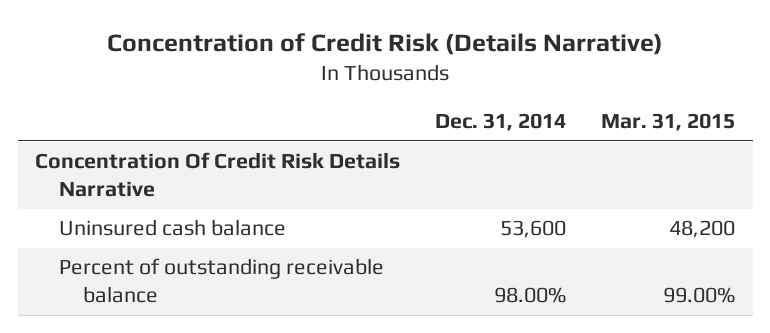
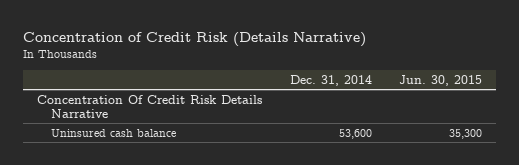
- | Dec. 31, 2014 | Mar. 31, 2015
+ | Dec. 31, 2014 | Jun. 30, 2015
- Percent of outstanding receivable balance | 98.00% | 99.00%

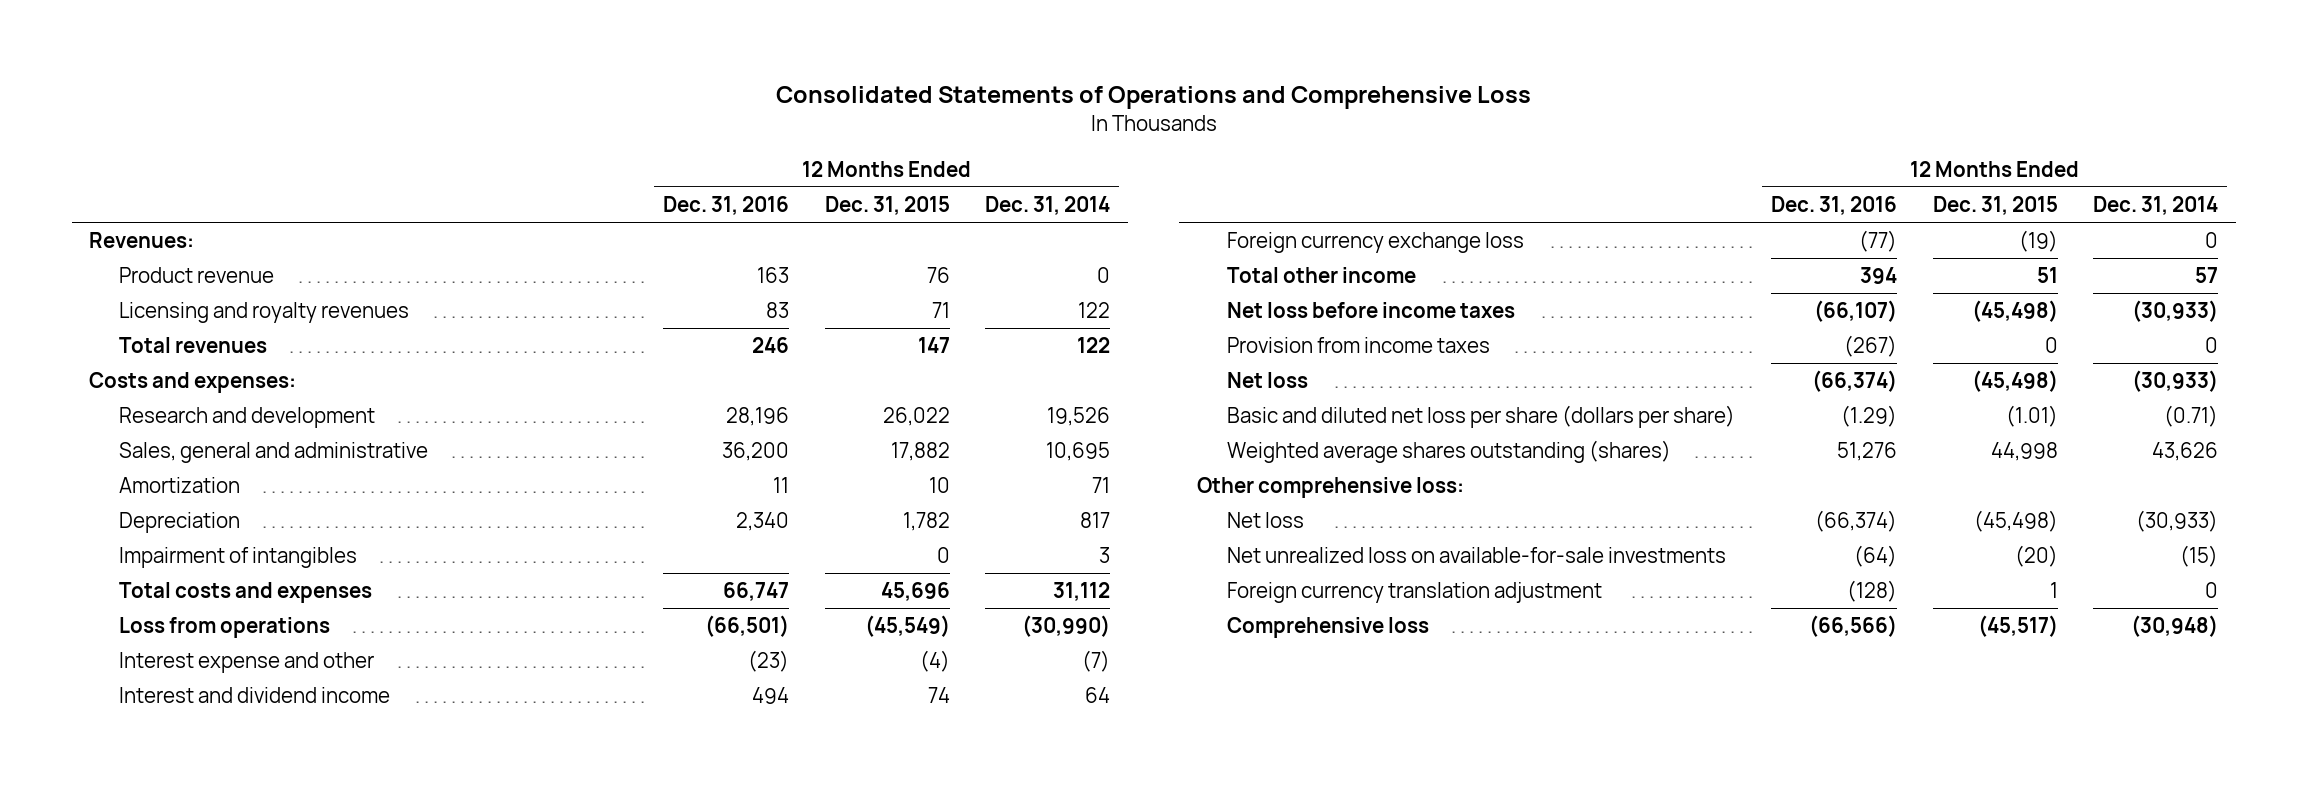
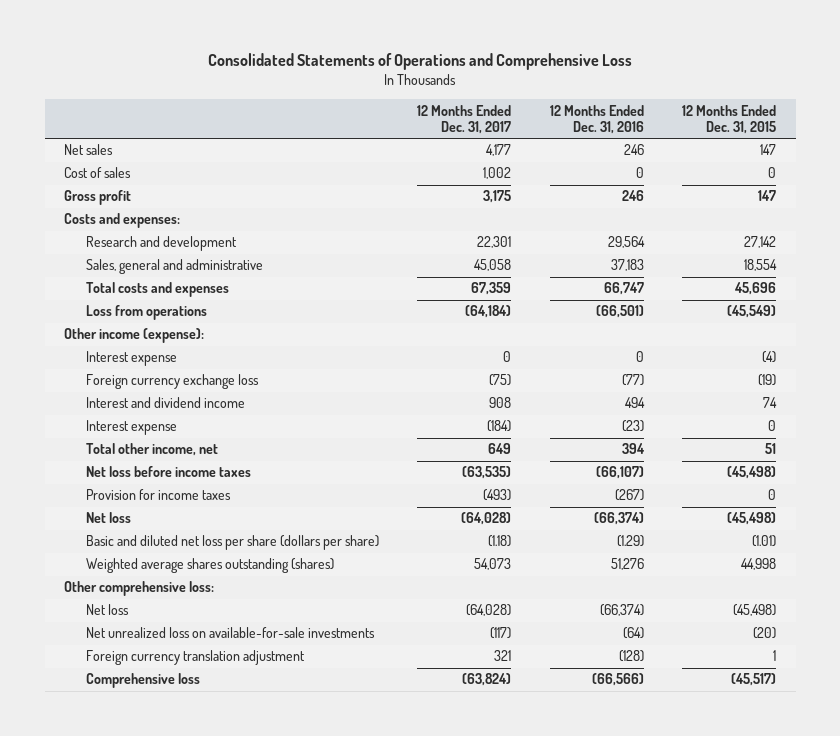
- | 12 Months Ended Dec. 31, 2016 | 12 Months Ended Dec. 31, 2015 | 12 Months Ended Dec. 31, 2014
+ | 12 Months Ended Dec. 31, 2017 | 12 Months Ended Dec. 31, 2016 | 12 Months Ended Dec. 31, 2015
- Revenues:
- Product revenue | 163 | 76 | 0
- Licensing and royalty revenues | 83 | 71 | 122
- Total revenues | 246 | 147 | 122
+ Net sales | 4,177 | 246 | 147
+ Cost of sales | 1,002 | 0 | 0
+ Gross profit | 3,175 | 246 | 147
- Research and development | 28,196 | 26,022 | 19,526
- Sales, general and administrative | 36,200 | 17,882 | 10,695
- Amortization | 11 | 10 | 71
- Depreciation | 2,340 | 1,782 | 817
- Impairment of intangibles | | 0 | 3
+ Research and development | 22,301 | 29,564 | 27,142
+ Sales, general and administrative | 45,058 | 37,183 | 18,554
- Interest expense and other | (23) | (4) | (7)
+ Other income (expense):
+ Interest expense | 0 | 0 | (4)
- Total other income | 394 | 51 | 57
moved down: Interest and dividend income | 908 | 494 | 74
+ Interest expense | (184) | (23) | 0
+ Total other income, net | 649 | 394 | 51
- Provision from income taxes | (267) | 0 | 0
+ Provision for income taxes | (493) | (267) | 0

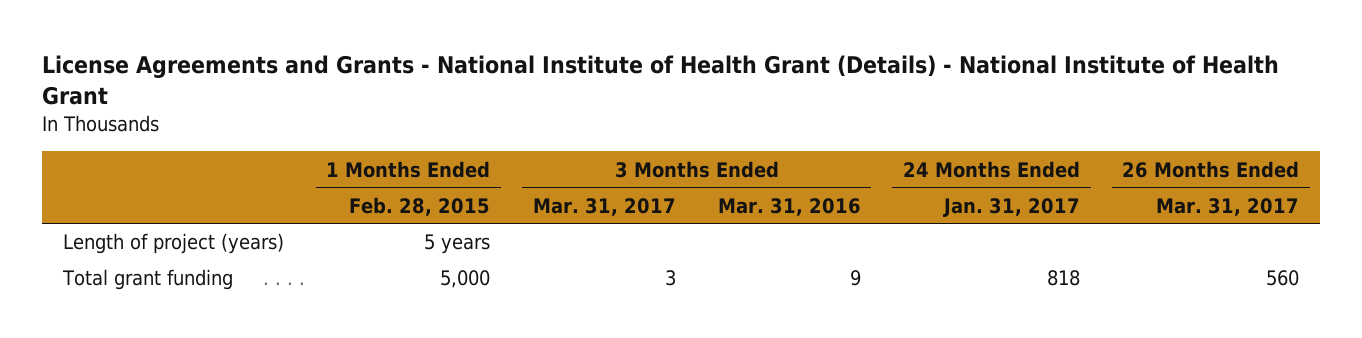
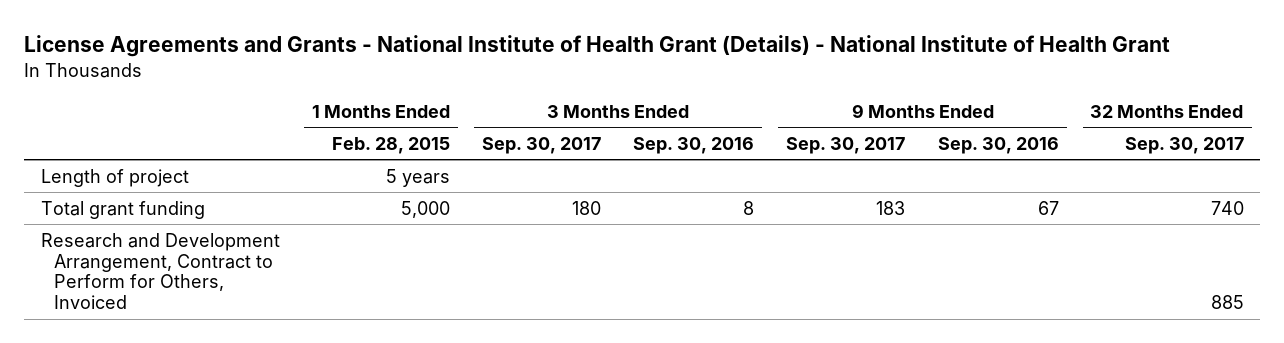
- | 1 Months Ended Feb. 28, 2015 | 3 Months Ended Mar. 31, 2017 | 3 Months Ended Mar. 31, 2016 | 24 Months Ended Jan. 31, 2017 | 26 Months Ended Mar. 31, 2017
+ | 1 Months Ended Feb. 28, 2015 | 3 Months Ended Sep. 30, 2017 | 3 Months Ended Sep. 30, 2016 | 9 Months Ended Sep. 30, 2017 | 9 Months Ended Sep. 30, 2016 | 32 Months Ended Sep. 30, 2017
- Length of project (years) | 5 years | | | |
+ Length of project | 5 years | | | | |
+ Research and Development Arrangement, Contract to Perform for Others, Invoiced | | | | | | 885

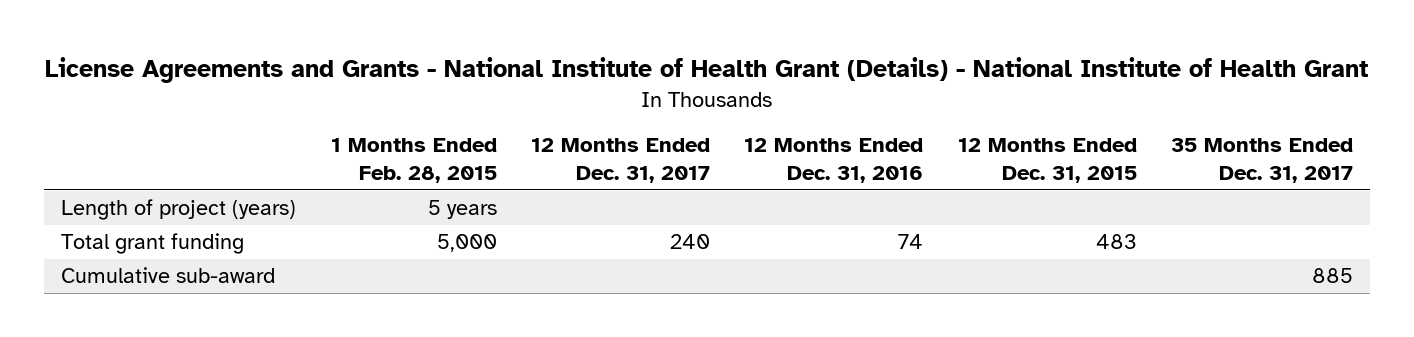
- | 1 Months Ended Feb. 28, 2015 | 3 Months Ended Sep. 30, 2017 | 3 Months Ended Sep. 30, 2016 | 9 Months Ended Sep. 30, 2017 | 9 Months Ended Sep. 30, 2016 | 32 Months Ended Sep. 30, 2017
+ | 1 Months Ended Feb. 28, 2015 | 12 Months Ended Dec. 31, 2017 | 12 Months Ended Dec. 31, 2016 | 12 Months Ended Dec. 31, 2015 | 35 Months Ended Dec. 31, 2017
- Length of project | 5 years | | | | |
+ Length of project (years) | 5 years | | | |
- Research and Development Arrangement, Contract to Perform for Others, Invoiced | | | | | | 885
+ Cumulative sub-award | | | | | 885

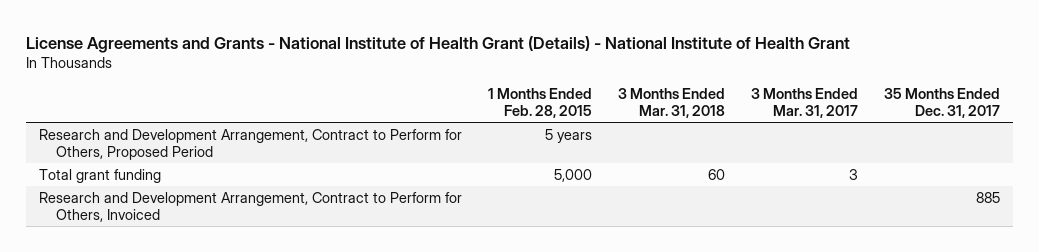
- | 1 Months Ended Feb. 28, 2015 | 12 Months Ended Dec. 31, 2017 | 12 Months Ended Dec. 31, 2016 | 12 Months Ended Dec. 31, 2015 | 35 Months Ended Dec. 31, 2017
+ | 1 Months Ended Feb. 28, 2015 | 3 Months Ended Mar. 31, 2018 | 3 Months Ended Mar. 31, 2017 | 35 Months Ended Dec. 31, 2017
- Length of project (years) | 5 years | | | |
+ Research and Development Arrangement, Contract to Perform for Others, Proposed Period | 5 years | | |
- Cumulative sub-award | | | | | 885
+ Research and Development Arrangement, Contract to Perform for Others, Invoiced | | | | 885

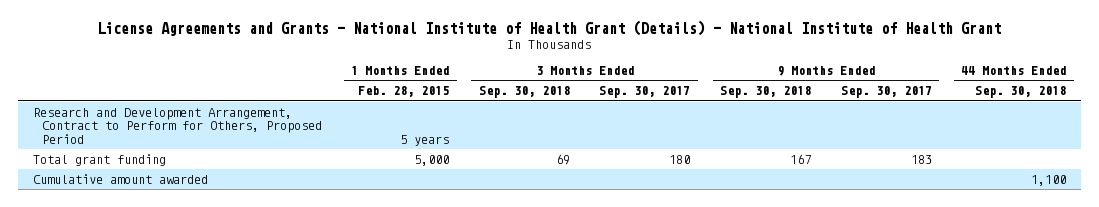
- | 1 Months Ended Feb. 28, 2015 | 3 Months Ended Mar. 31, 2018 | 3 Months Ended Mar. 31, 2017 | 35 Months Ended Dec. 31, 2017
+ | 1 Months Ended Feb. 28, 2015 | 3 Months Ended Sep. 30, 2018 | 3 Months Ended Sep. 30, 2017 | 9 Months Ended Sep. 30, 2018 | 9 Months Ended Sep. 30, 2017 | 44 Months Ended Sep. 30, 2018
- Research and Development Arrangement, Contract to Perform for Others, Invoiced | | | | 885
+ Cumulative amount awarded | | | | | | 1,100

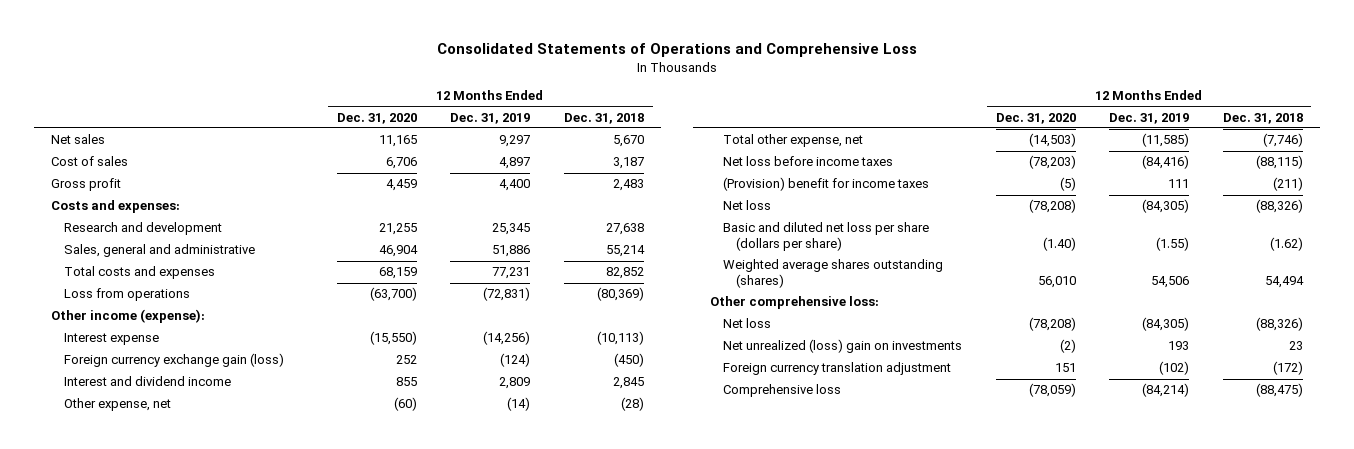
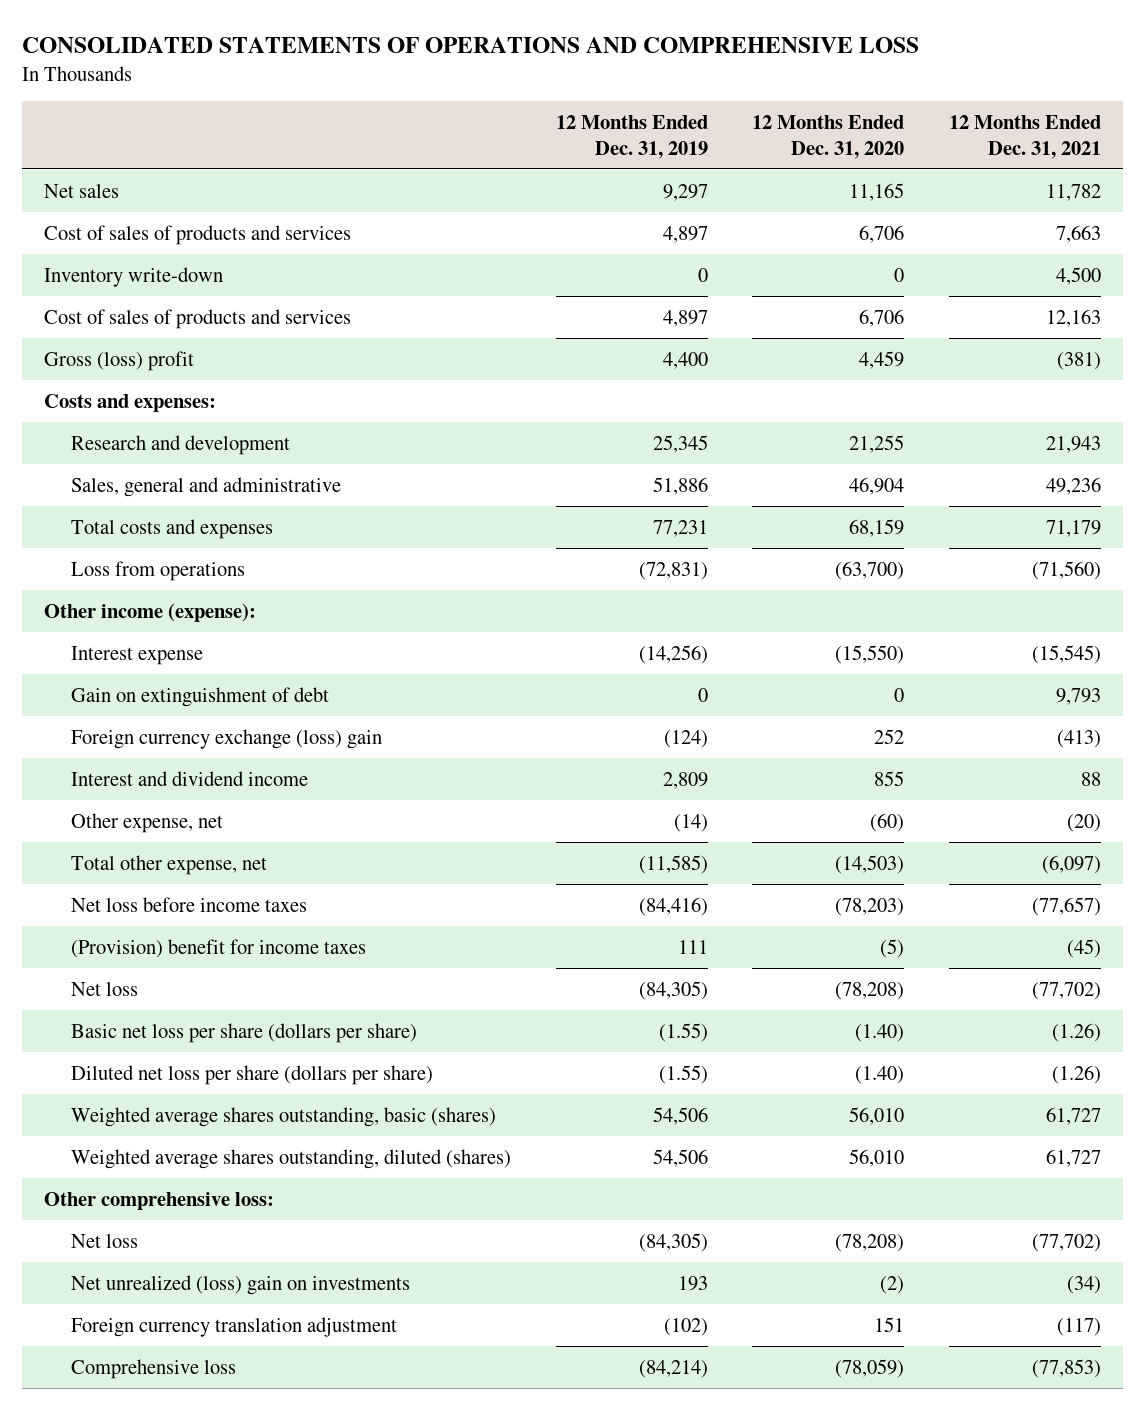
- Consolidated Statements of Operations and Comprehensive Loss
+ CONSOLIDATED STATEMENTS OF OPERATIONS AND COMPREHENSIVE LOSS
- | 12 Months Ended Dec. 31, 2020 | 12 Months Ended Dec. 31, 2019 | 12 Months Ended Dec. 31, 2018
+ | 12 Months Ended Dec. 31, 2019 | 12 Months Ended Dec. 31, 2020 | 12 Months Ended Dec. 31, 2021
- Cost of sales | 6,706 | 4,897 | 3,187
- Gross profit | 4,459 | 4,400 | 2,483
+ Cost of sales of products and services | 4,897 | 6,706 | 7,663
+ Inventory write-down | 0 | 0 | 4,500
+ Cost of sales of products and services | 4,897 | 6,706 | 12,163
+ Gross (loss) profit | 4,400 | 4,459 | (381)
- Foreign currency exchange gain (loss) | 252 | (124) | (450)
+ Gain on extinguishment of debt | 0 | 0 | 9,793
+ Foreign currency exchange (loss) gain | (124) | 252 | (413)
- Basic and diluted net loss per share (dollars per share) | (1.40) | (1.55) | (1.62)
- Weighted average shares outstanding (shares) | 56,010 | 54,506 | 54,494
+ Basic net loss per share (dollars per share) | (1.55) | (1.40) | (1.26)
+ Diluted net loss per share (dollars per share) | (1.55) | (1.40) | (1.26)
+ Weighted average shares outstanding, basic (shares) | 54,506 | 56,010 | 61,727
+ Weighted average shares outstanding, diluted (shares) | 54,506 | 56,010 | 61,727

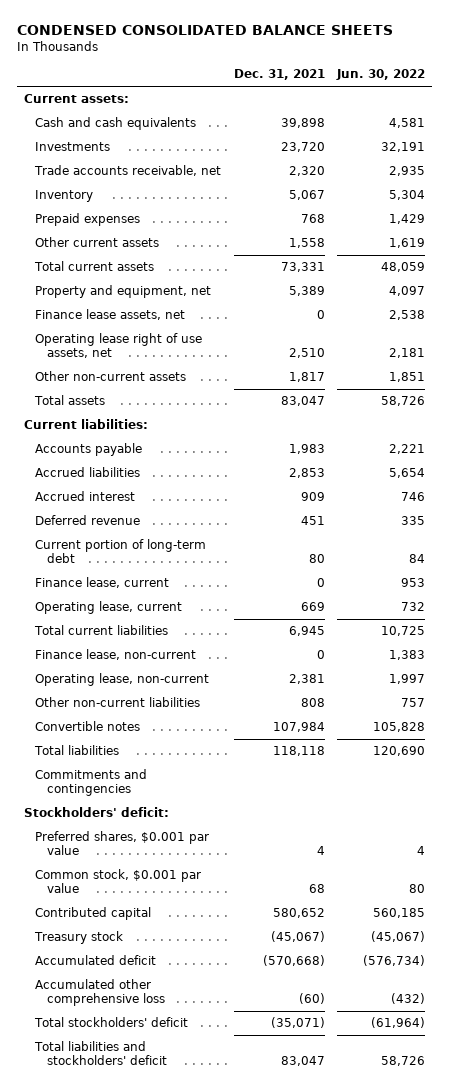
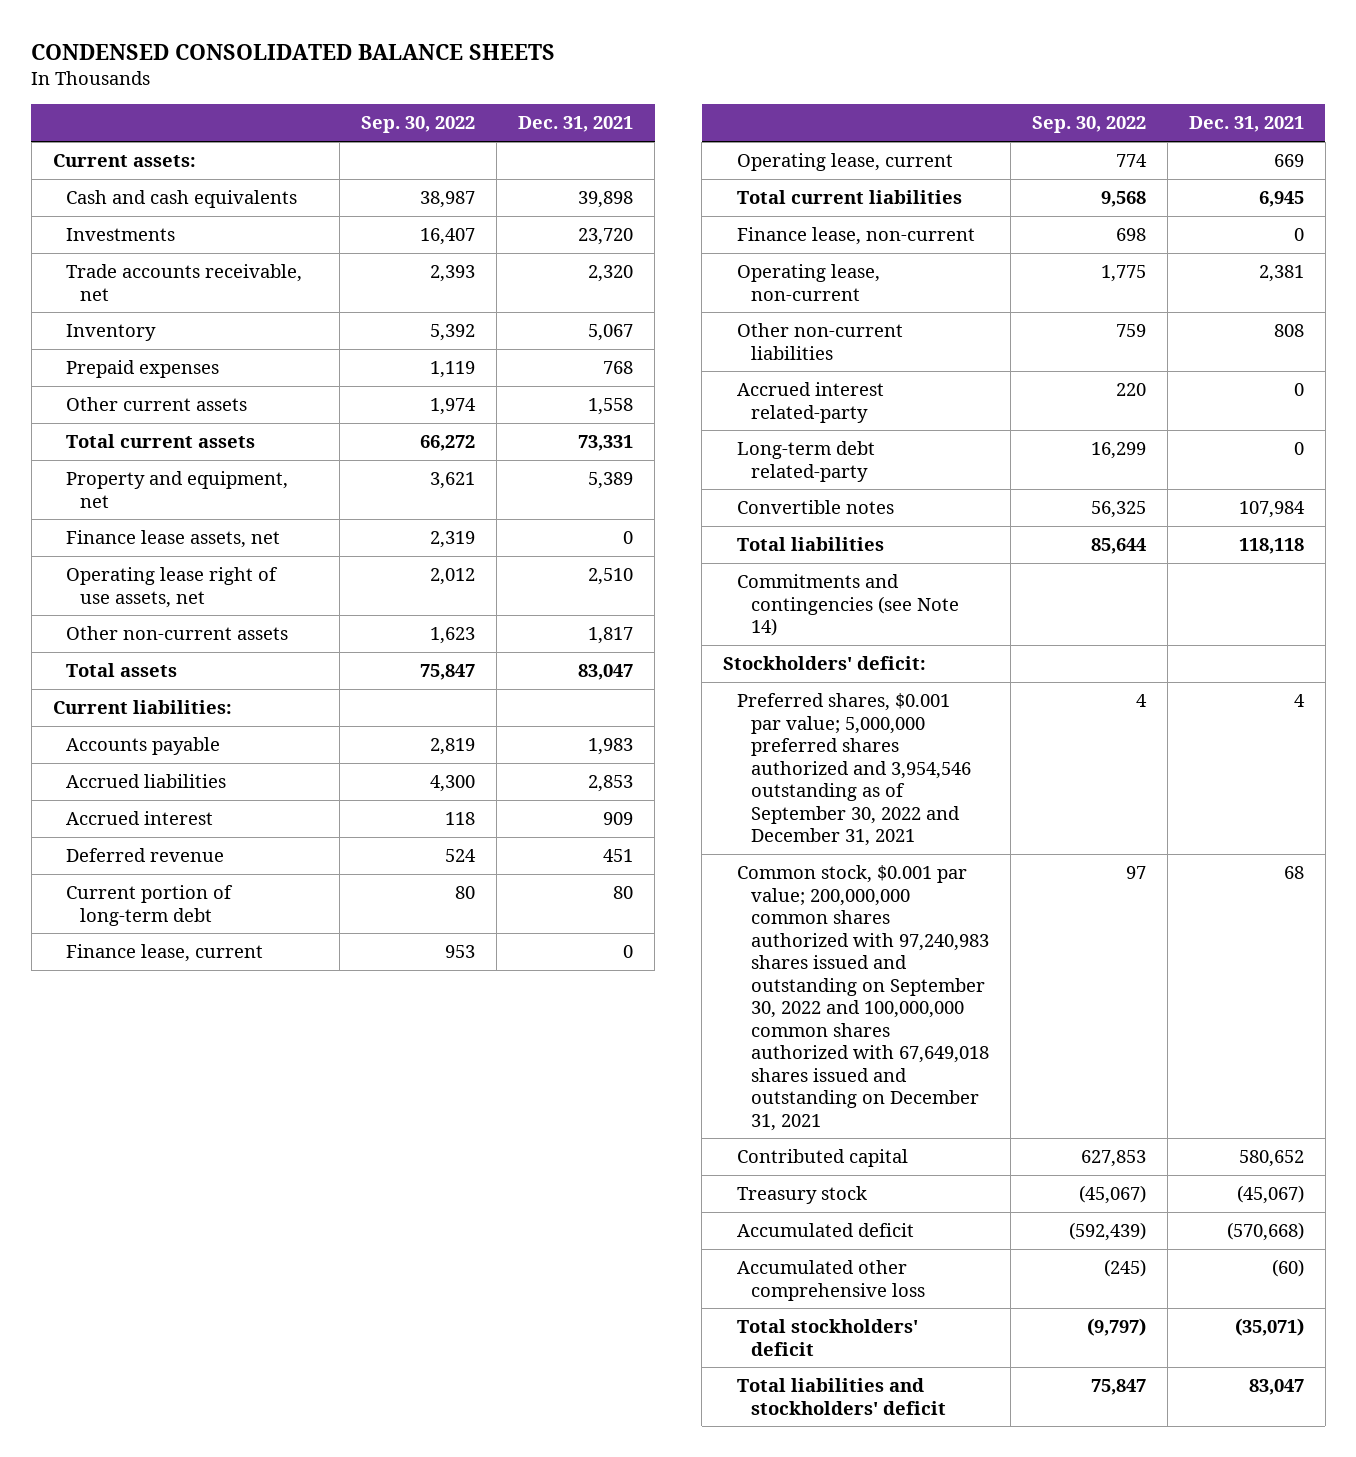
- | Dec. 31, 2021 | Jun. 30, 2022
+ | Sep. 30, 2022 | Dec. 31, 2021
+ Accrued interest related-party | 220 | 0
+ Long-term debt related-party | 16,299 | 0
- Commitments and contingencies
+ Commitments and contingencies (see Note 14)
- Preferred shares, $0.001 par value | 4 | 4
- Common stock, $0.001 par value | 68 | 80
+ Preferred shares, $0.001 par value; 5,000,000 preferred shares authorized and 3,954,546 outstanding as of September 30, 2022 and December 31, 2021 | 4 | 4
+ Common stock, $0.001 par value; 200,000,000 common shares authorized with 97,240,983 shares issued and outstanding on September 30, 2022 and 100,000,000 common shares authorized with 67,649,018 shares issued and outstanding on December 31, 2021 | 97 | 68

